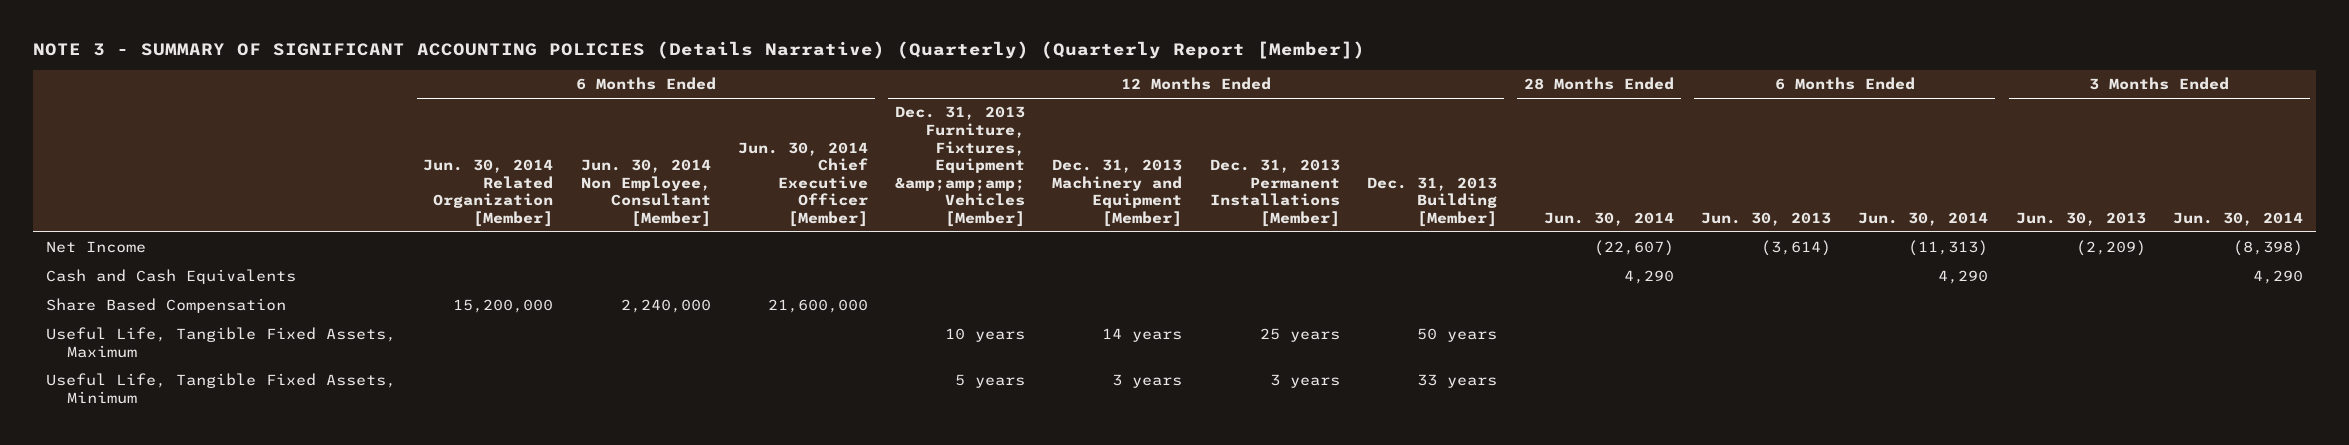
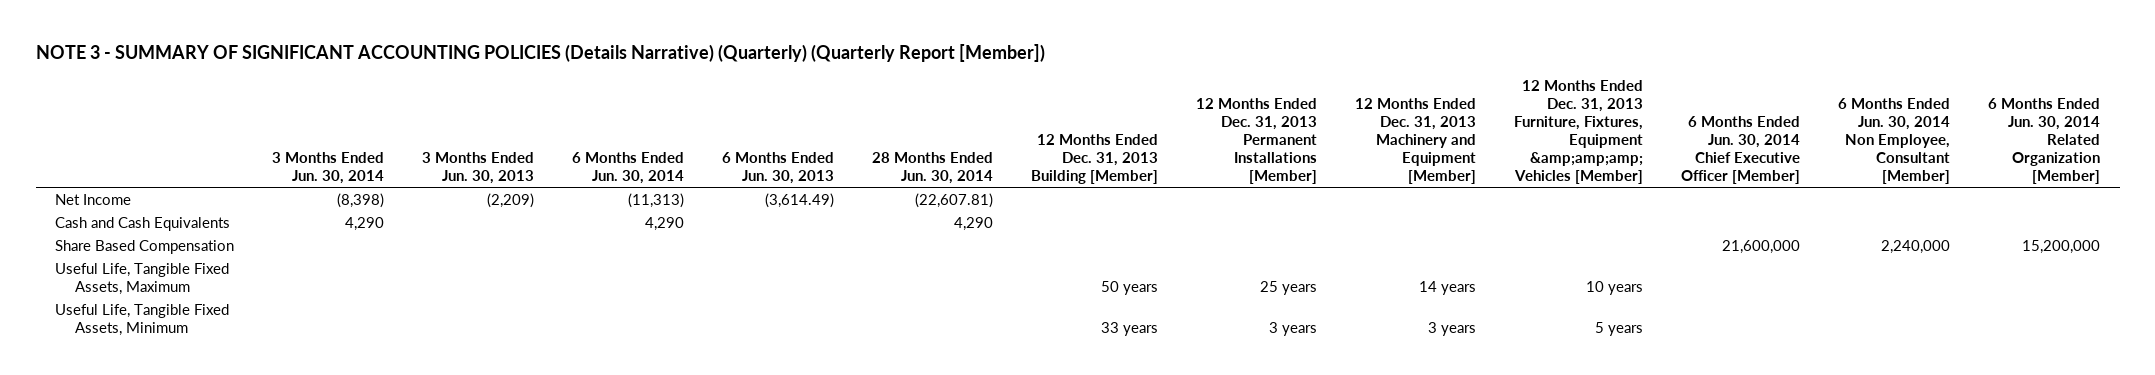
- | 6 Months Ended Jun. 30, 2014 Related Organization [Member] | 6 Months Ended Jun. 30, 2014 Non Employee, Consultant [Member] | 6 Months Ended Jun. 30, 2014 Chief Executive Officer [Member] | 12 Months Ended Dec. 31, 2013 Furniture, Fixtures, Equipment &amp;amp;amp; Vehicles [Member] | 12 Months Ended Dec. 31, 2013 Machinery and Equipment [Member] | 12 Months Ended Dec. 31, 2013 Permanent Installations [Member] | 12 Months Ended Dec. 31, 2013 Building [Member] | 28 Months Ended Jun. 30, 2014 | 6 Months Ended Jun. 30, 2013 | 6 Months Ended Jun. 30, 2014 | 3 Months Ended Jun. 30, 2013 | 3 Months Ended Jun. 30, 2014
+ | 3 Months Ended Jun. 30, 2014 | 3 Months Ended Jun. 30, 2013 | 6 Months Ended Jun. 30, 2014 | 6 Months Ended Jun. 30, 2013 | 28 Months Ended Jun. 30, 2014 | 12 Months Ended Dec. 31, 2013 Building [Member] | 12 Months Ended Dec. 31, 2013 Permanent Installations [Member] | 12 Months Ended Dec. 31, 2013 Machinery and Equipment [Member] | 12 Months Ended Dec. 31, 2013 Furniture, Fixtures, Equipment &amp;amp;amp; Vehicles [Member] | 6 Months Ended Jun. 30, 2014 Chief Executive Officer [Member] | 6 Months Ended Jun. 30, 2014 Non Employee, Consultant [Member] | 6 Months Ended Jun. 30, 2014 Related Organization [Member]
- Net Income | | | | | | | | (22,607) | (3,614) | (11,313) | (2,209) | (8,398)
+ Net Income | (8,398) | (2,209) | (11,313) | (3,614.49) | (22,607.81) | | | | | | |

